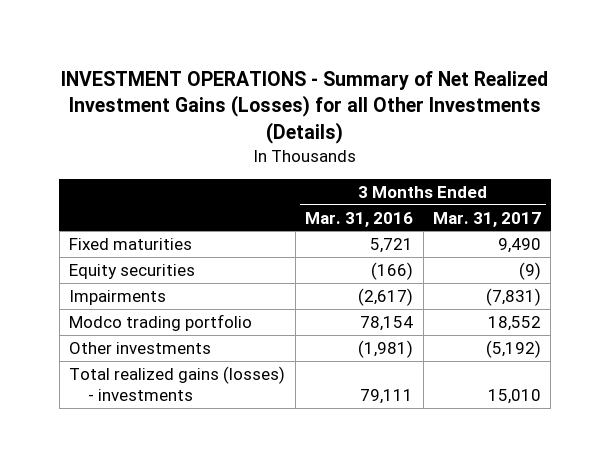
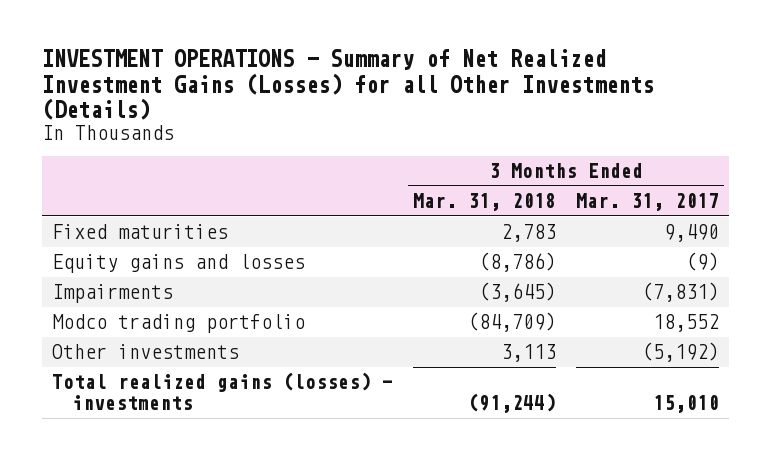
- | 3 Months Ended Mar. 31, 2016 | 3 Months Ended Mar. 31, 2017
+ | 3 Months Ended Mar. 31, 2018 | 3 Months Ended Mar. 31, 2017
- Equity securities | (166) | (9)
+ Equity gains and losses | (8,786) | (9)

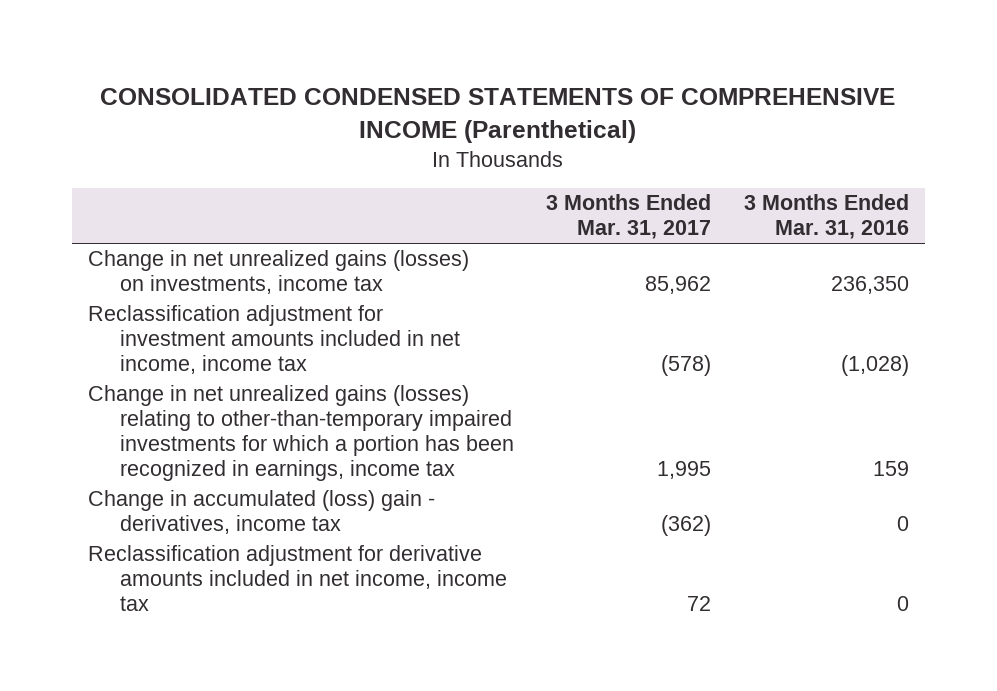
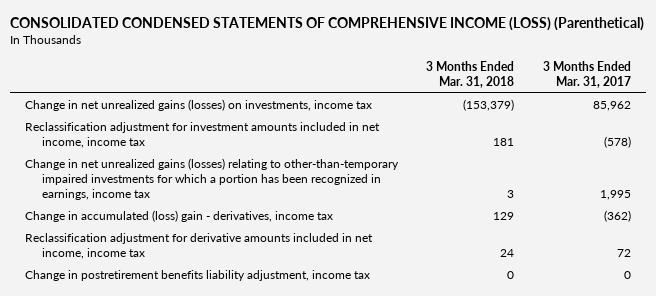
- CONSOLIDATED CONDENSED STATEMENTS OF COMPREHENSIVE INCOME (Parenthetical)
+ CONSOLIDATED CONDENSED STATEMENTS OF COMPREHENSIVE INCOME (LOSS) (Parenthetical)
- | 3 Months Ended Mar. 31, 2017 | 3 Months Ended Mar. 31, 2016
+ | 3 Months Ended Mar. 31, 2018 | 3 Months Ended Mar. 31, 2017
+ Change in postretirement benefits liability adjustment, income tax | 0 | 0

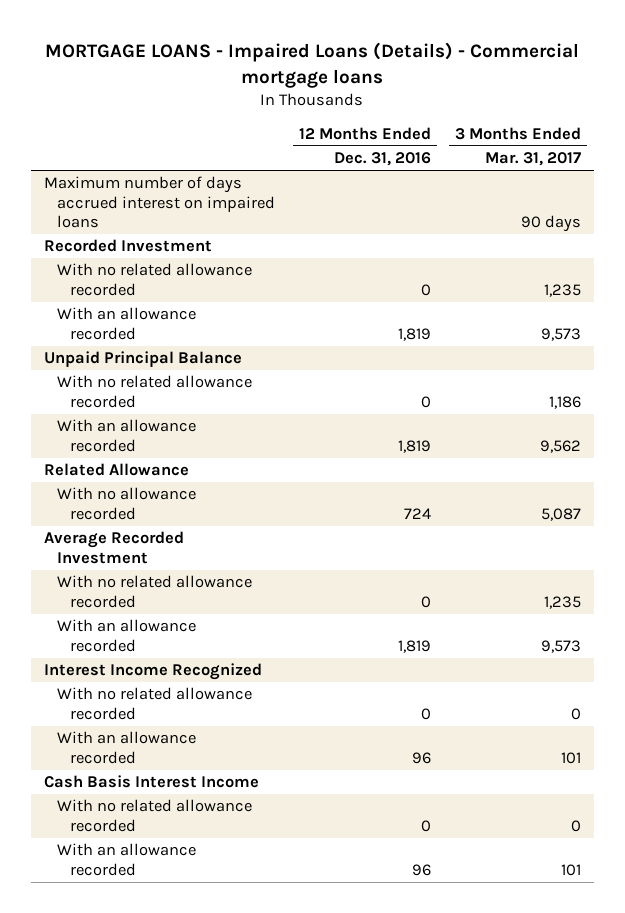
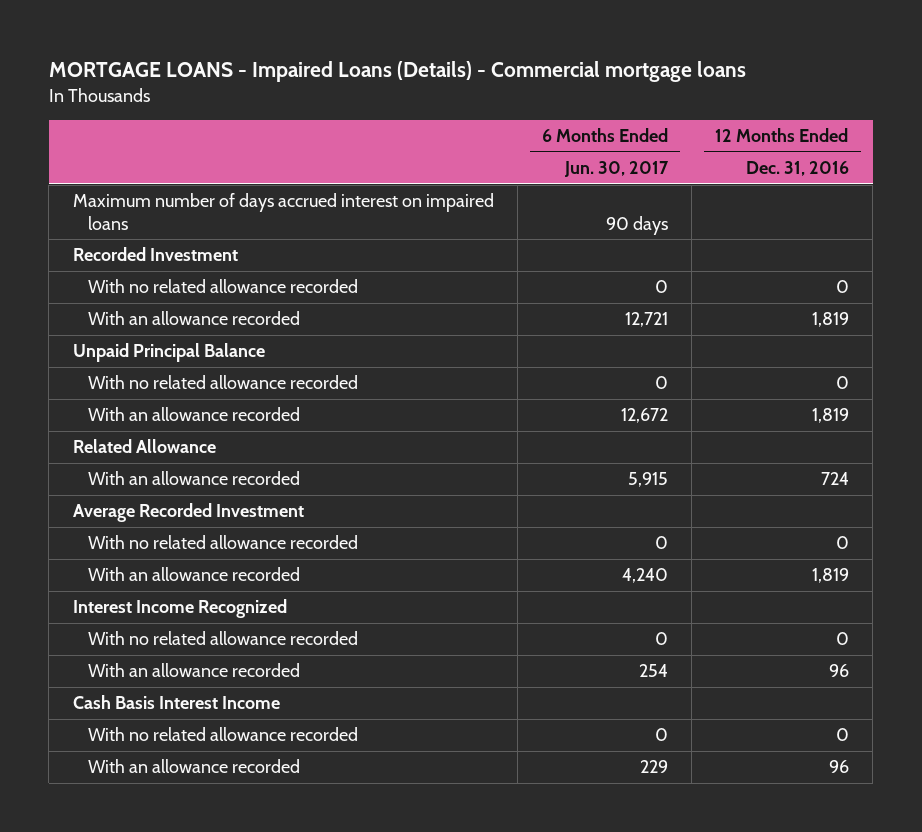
- | 12 Months Ended Dec. 31, 2016 | 3 Months Ended Mar. 31, 2017
+ | 6 Months Ended Jun. 30, 2017 | 12 Months Ended Dec. 31, 2016
- With no allowance recorded | 724 | 5,087
+ With an allowance recorded | 5,915 | 724

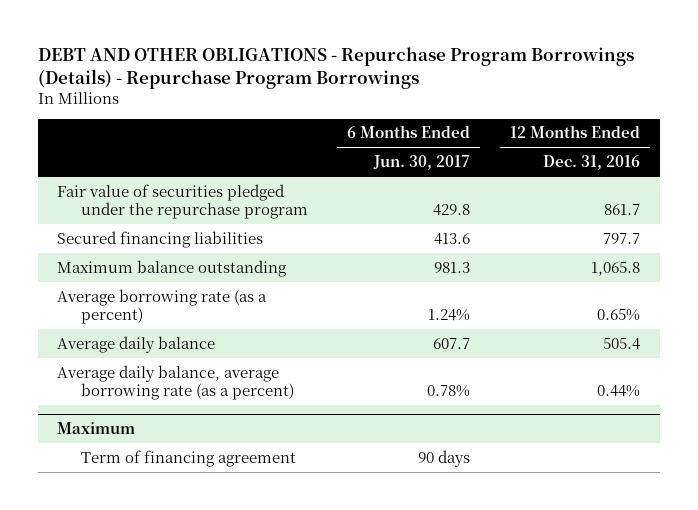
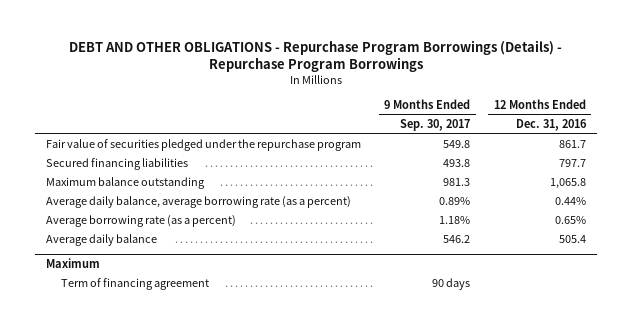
- | 6 Months Ended Jun. 30, 2017 | 12 Months Ended Dec. 31, 2016
+ | 9 Months Ended Sep. 30, 2017 | 12 Months Ended Dec. 31, 2016
moved up: Average daily balance, average borrowing rate (as a percent) | 0.89% | 0.44%

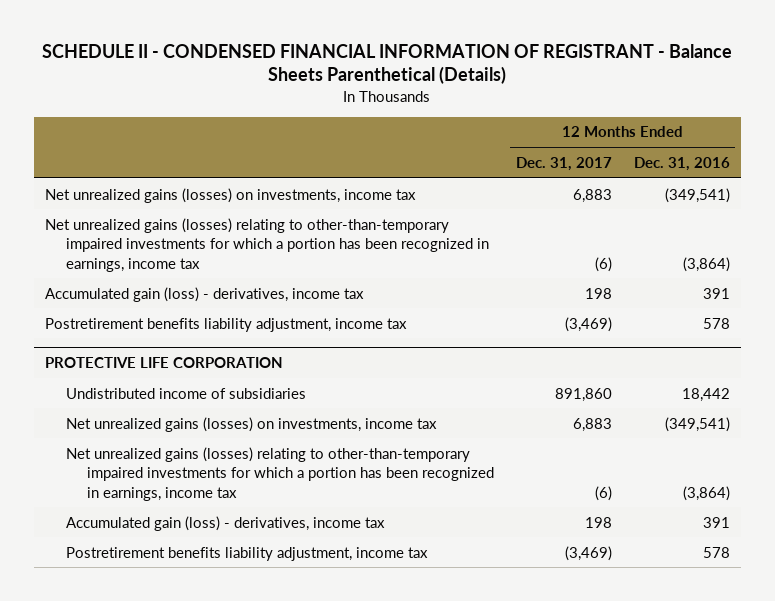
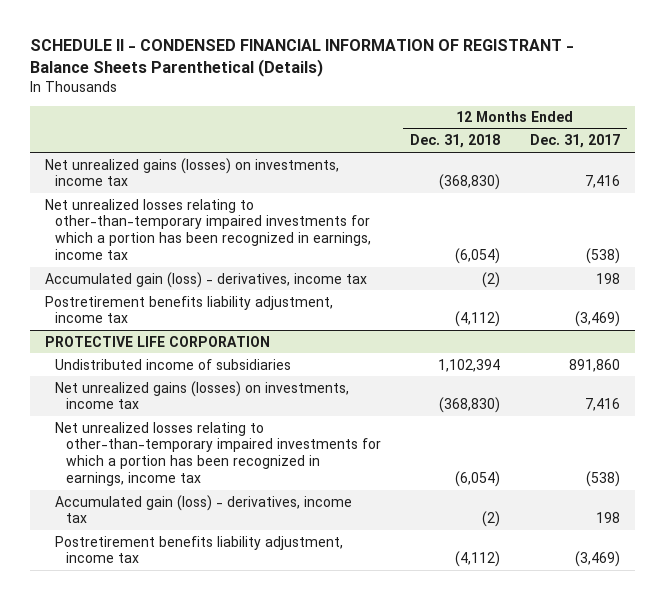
- | 12 Months Ended Dec. 31, 2017 | 12 Months Ended Dec. 31, 2016
+ | 12 Months Ended Dec. 31, 2018 | 12 Months Ended Dec. 31, 2017
- Net unrealized gains (losses) on investments, income tax | 6,883 | (349,541)
- Net unrealized gains (losses) relating to other-than-temporary impaired investments for which a portion has been recognized in earnings, income tax | (6) | (3,864)
+ Net unrealized gains (losses) on investments, income tax | (368,830) | 7,416
+ Net unrealized losses relating to other-than-temporary impaired investments for which a portion has been recognized in earnings, income tax | (6,054) | (538)
@ PROTECTIVE LIFE CORPORATION
- Net unrealized gains (losses) on investments, income tax | 6,883 | (349,541)
- Net unrealized gains (losses) relating to other-than-temporary impaired investments for which a portion has been recognized in earnings, income tax | (6) | (3,864)
+ Net unrealized gains (losses) on investments, income tax | (368,830) | 7,416
+ Net unrealized losses relating to other-than-temporary impaired investments for which a portion has been recognized in earnings, income tax | (6,054) | (538)

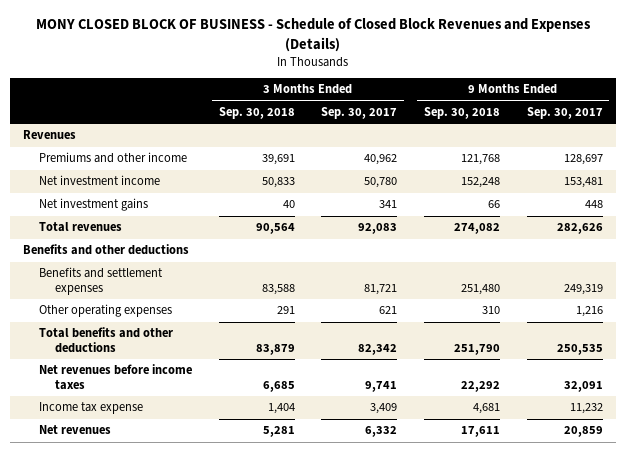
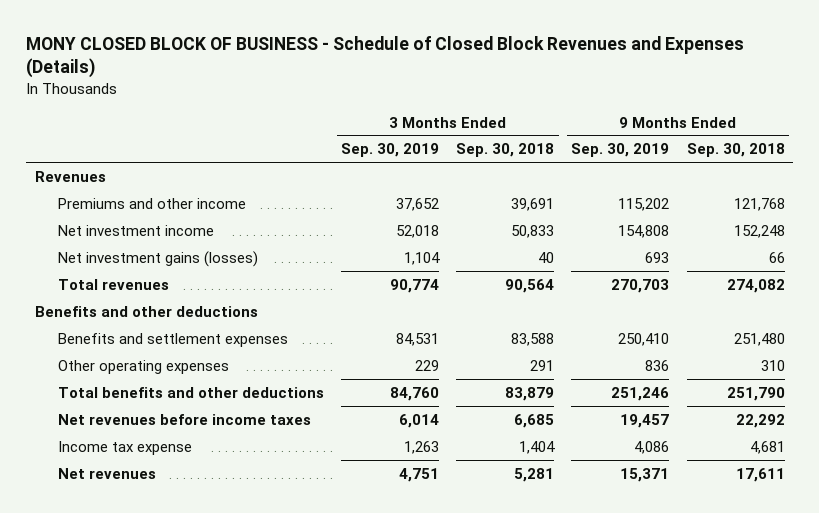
- | 3 Months Ended Sep. 30, 2018 | 3 Months Ended Sep. 30, 2017 | 9 Months Ended Sep. 30, 2018 | 9 Months Ended Sep. 30, 2017
+ | 3 Months Ended Sep. 30, 2019 | 3 Months Ended Sep. 30, 2018 | 9 Months Ended Sep. 30, 2019 | 9 Months Ended Sep. 30, 2018
- Net investment gains | 40 | 341 | 66 | 448
+ Net investment gains (losses) | 1,104 | 40 | 693 | 66

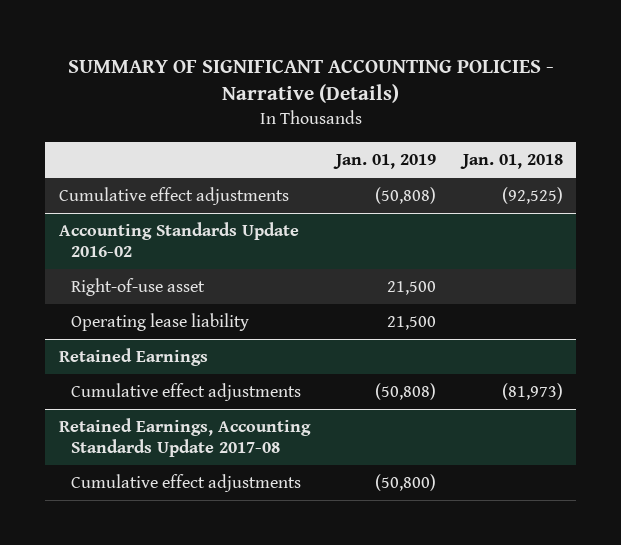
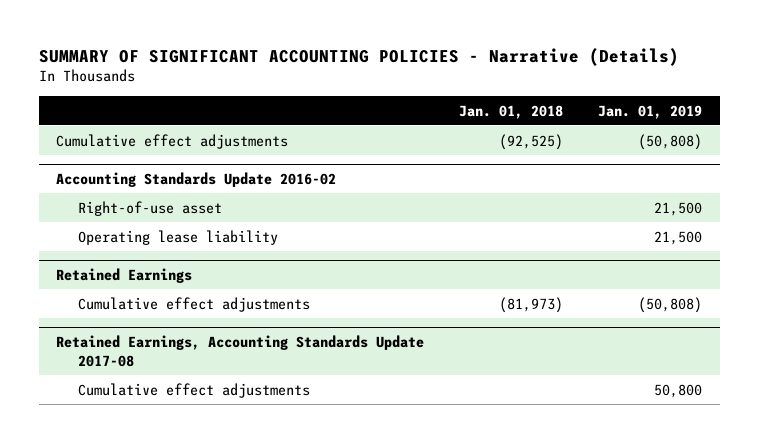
- | Jan. 01, 2019 | Jan. 01, 2018
+ | Jan. 01, 2018 | Jan. 01, 2019
@ Retained Earnings, Accounting Standards Update 2017-08
- Cumulative effect adjustments | (50,800) |
+ Cumulative effect adjustments | | 50,800

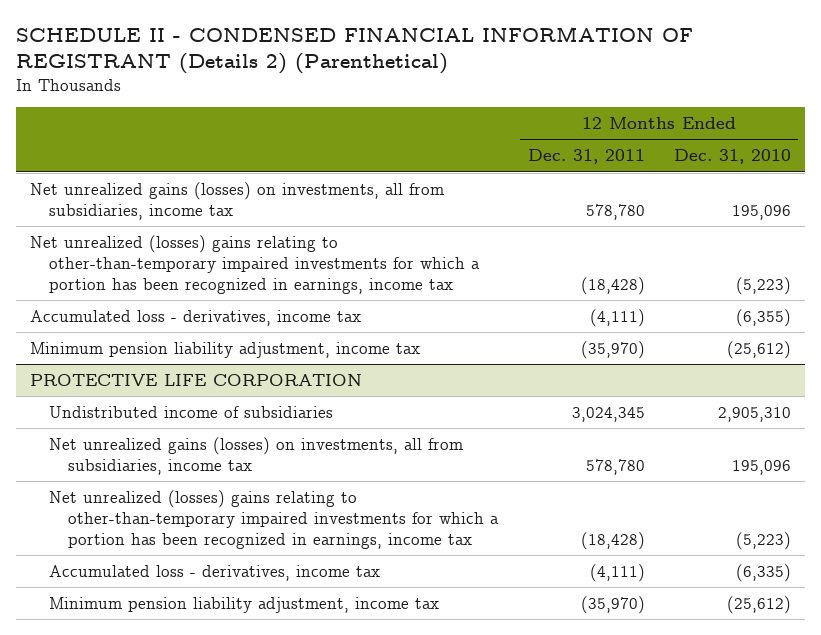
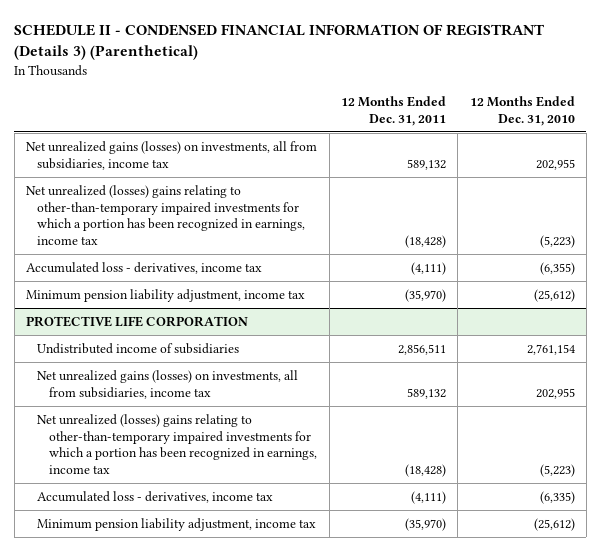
- SCHEDULE II - CONDENSED FINANCIAL INFORMATION OF REGISTRANT (Details 2) (Parenthetical)
+ SCHEDULE II - CONDENSED FINANCIAL INFORMATION OF REGISTRANT (Details 3) (Parenthetical)
- Net unrealized gains (losses) on investments, all from subsidiaries, income tax | 578,780 | 195,096
+ Net unrealized gains (losses) on investments, all from subsidiaries, income tax | 589,132 | 202,955
@ PROTECTIVE LIFE CORPORATION
- Undistributed income of subsidiaries | 3,024,345 | 2,905,310
- Net unrealized gains (losses) on investments, all from subsidiaries, income tax | 578,780 | 195,096
+ Undistributed income of subsidiaries | 2,856,511 | 2,761,154
+ Net unrealized gains (losses) on investments, all from subsidiaries, income tax | 589,132 | 202,955

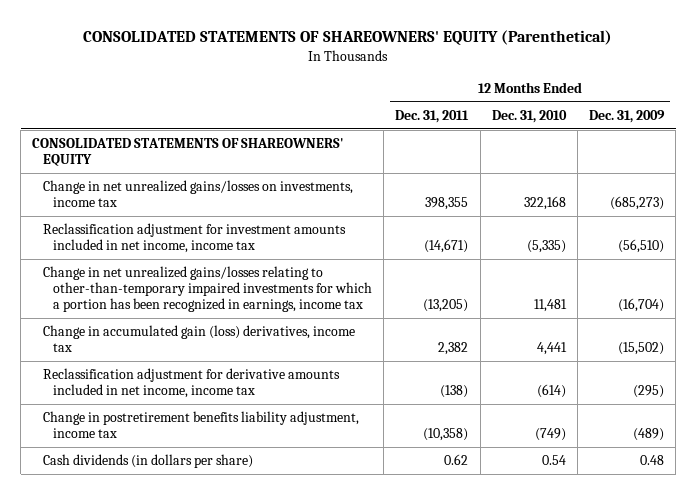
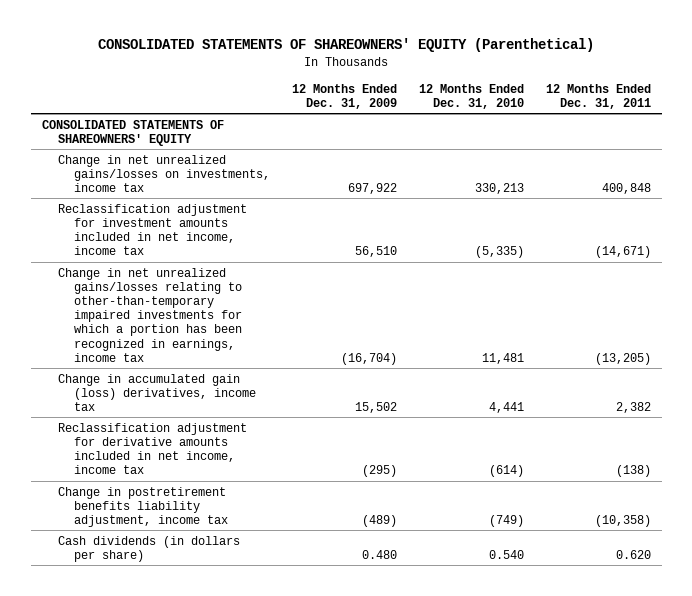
- | 12 Months Ended Dec. 31, 2011 | 12 Months Ended Dec. 31, 2010 | 12 Months Ended Dec. 31, 2009
+ | 12 Months Ended Dec. 31, 2009 | 12 Months Ended Dec. 31, 2010 | 12 Months Ended Dec. 31, 2011
- Change in net unrealized gains/losses on investments, income tax | 398,355 | 322,168 | (685,273)
- Reclassification adjustment for investment amounts included in net income, income tax | (14,671) | (5,335) | (56,510)
+ Change in net unrealized gains/losses on investments, income tax | 697,922 | 330,213 | 400,848
+ Reclassification adjustment for investment amounts included in net income, income tax | 56,510 | (5,335) | (14,671)
- Change in accumulated gain (loss) derivatives, income tax | 2,382 | 4,441 | (15,502)
+ Change in accumulated gain (loss) derivatives, income tax | 15,502 | 4,441 | 2,382
- Cash dividends (in dollars per share) | 0.62 | 0.54 | 0.48
+ Cash dividends (in dollars per share) | 0.480 | 0.540 | 0.620

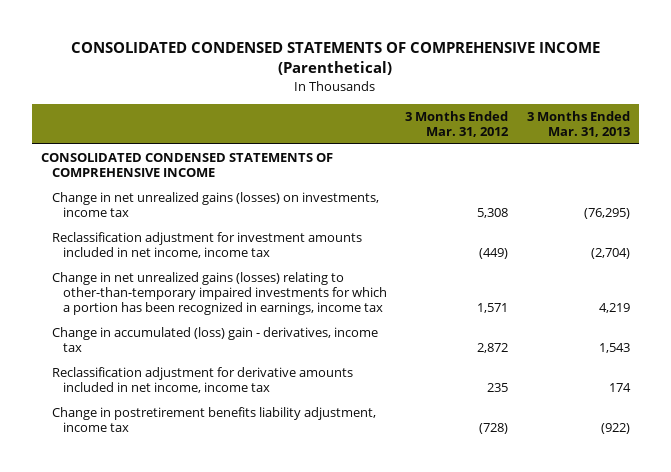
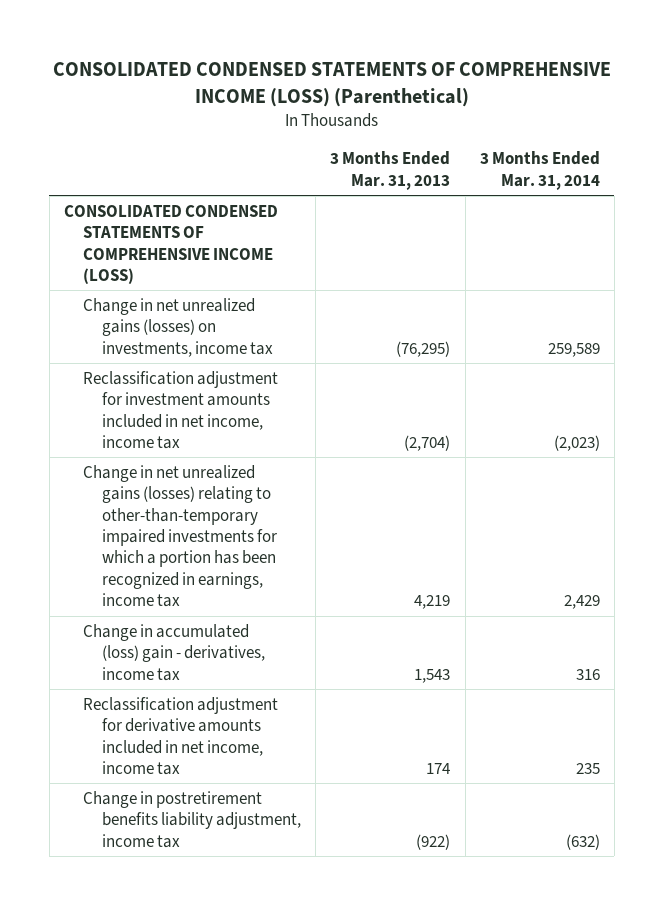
- CONSOLIDATED CONDENSED STATEMENTS OF COMPREHENSIVE INCOME (Parenthetical)
+ CONSOLIDATED CONDENSED STATEMENTS OF COMPREHENSIVE INCOME (LOSS) (Parenthetical)
- | 3 Months Ended Mar. 31, 2012 | 3 Months Ended Mar. 31, 2013
+ | 3 Months Ended Mar. 31, 2013 | 3 Months Ended Mar. 31, 2014
- CONSOLIDATED CONDENSED STATEMENTS OF COMPREHENSIVE INCOME
+ CONSOLIDATED CONDENSED STATEMENTS OF COMPREHENSIVE INCOME (LOSS)

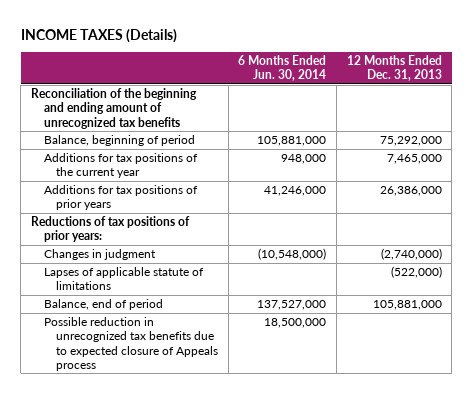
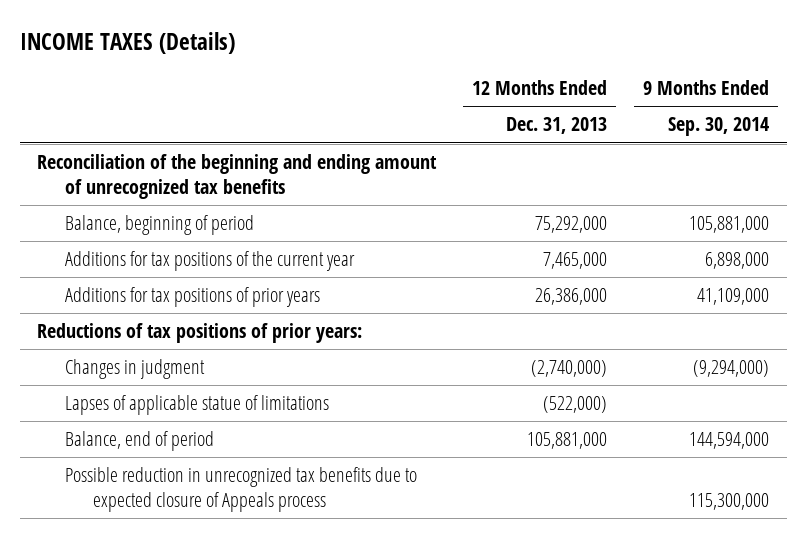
- | 6 Months Ended Jun. 30, 2014 | 12 Months Ended Dec. 31, 2013
+ | 12 Months Ended Dec. 31, 2013 | 9 Months Ended Sep. 30, 2014
- Lapses of applicable statute of limitations | | (522,000)
+ Lapses of applicable statue of limitations | (522,000) |

